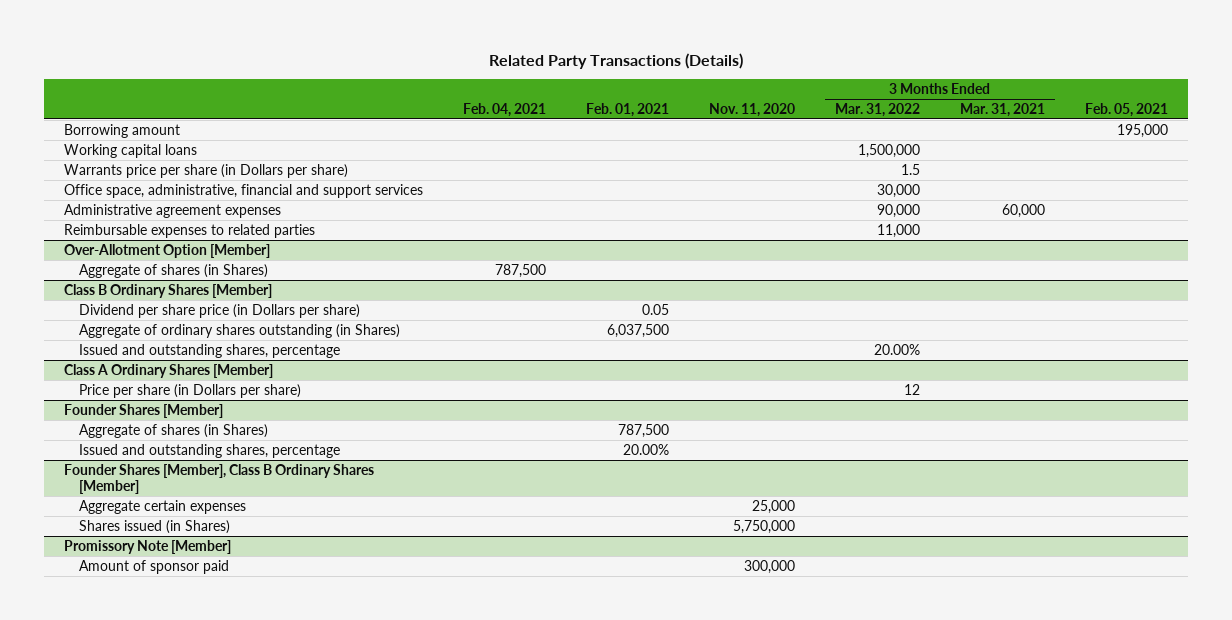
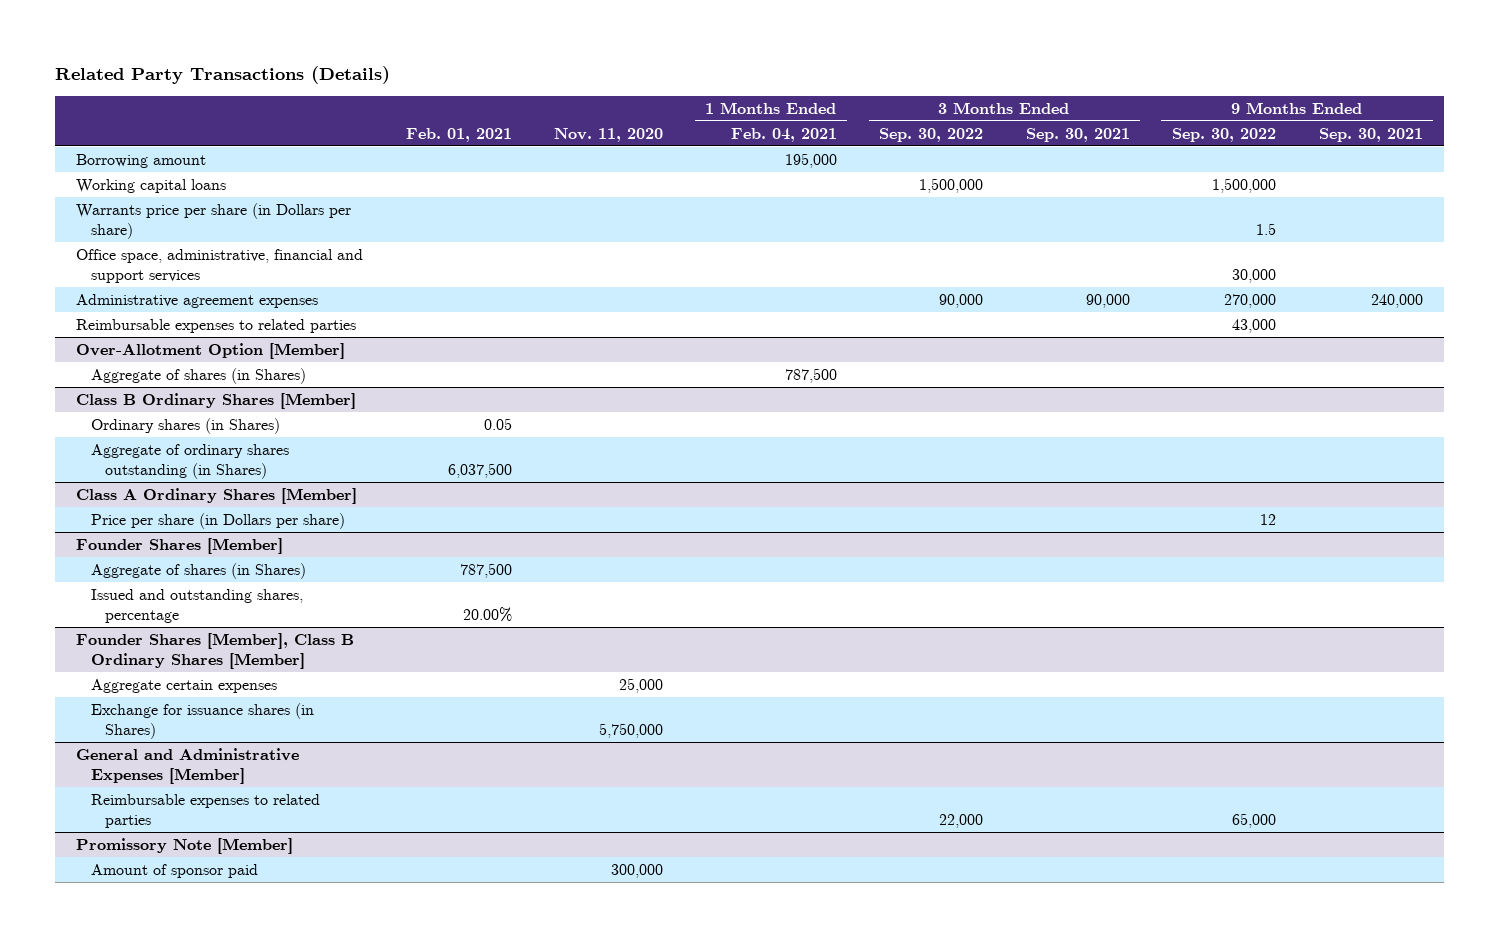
- | Feb. 04, 2021 | Feb. 01, 2021 | Nov. 11, 2020 | 3 Months Ended Mar. 31, 2022 | 3 Months Ended Mar. 31, 2021 | Feb. 05, 2021
+ | Feb. 01, 2021 | Nov. 11, 2020 | 1 Months Ended Feb. 04, 2021 | 3 Months Ended Sep. 30, 2022 | 3 Months Ended Sep. 30, 2021 | 9 Months Ended Sep. 30, 2022 | 9 Months Ended Sep. 30, 2021
@ Class B Ordinary Shares [Member]
- Dividend per share price (in Dollars per share) | | 0.05 | | | |
+ Ordinary shares (in Shares) | 0.05 | | | | | |
- Issued and outstanding shares, percentage | | | | 20.00% | |
@ Founder Shares [Member], Class B Ordinary Shares [Member]
- Shares issued (in Shares) | | | 5,750,000 | | |
+ Exchange for issuance shares (in Shares) | | 5,750,000 | | | | |
+ General and Administrative Expenses [Member]
+ Reimbursable expenses to related parties | | | | 22,000 | | 65,000 |

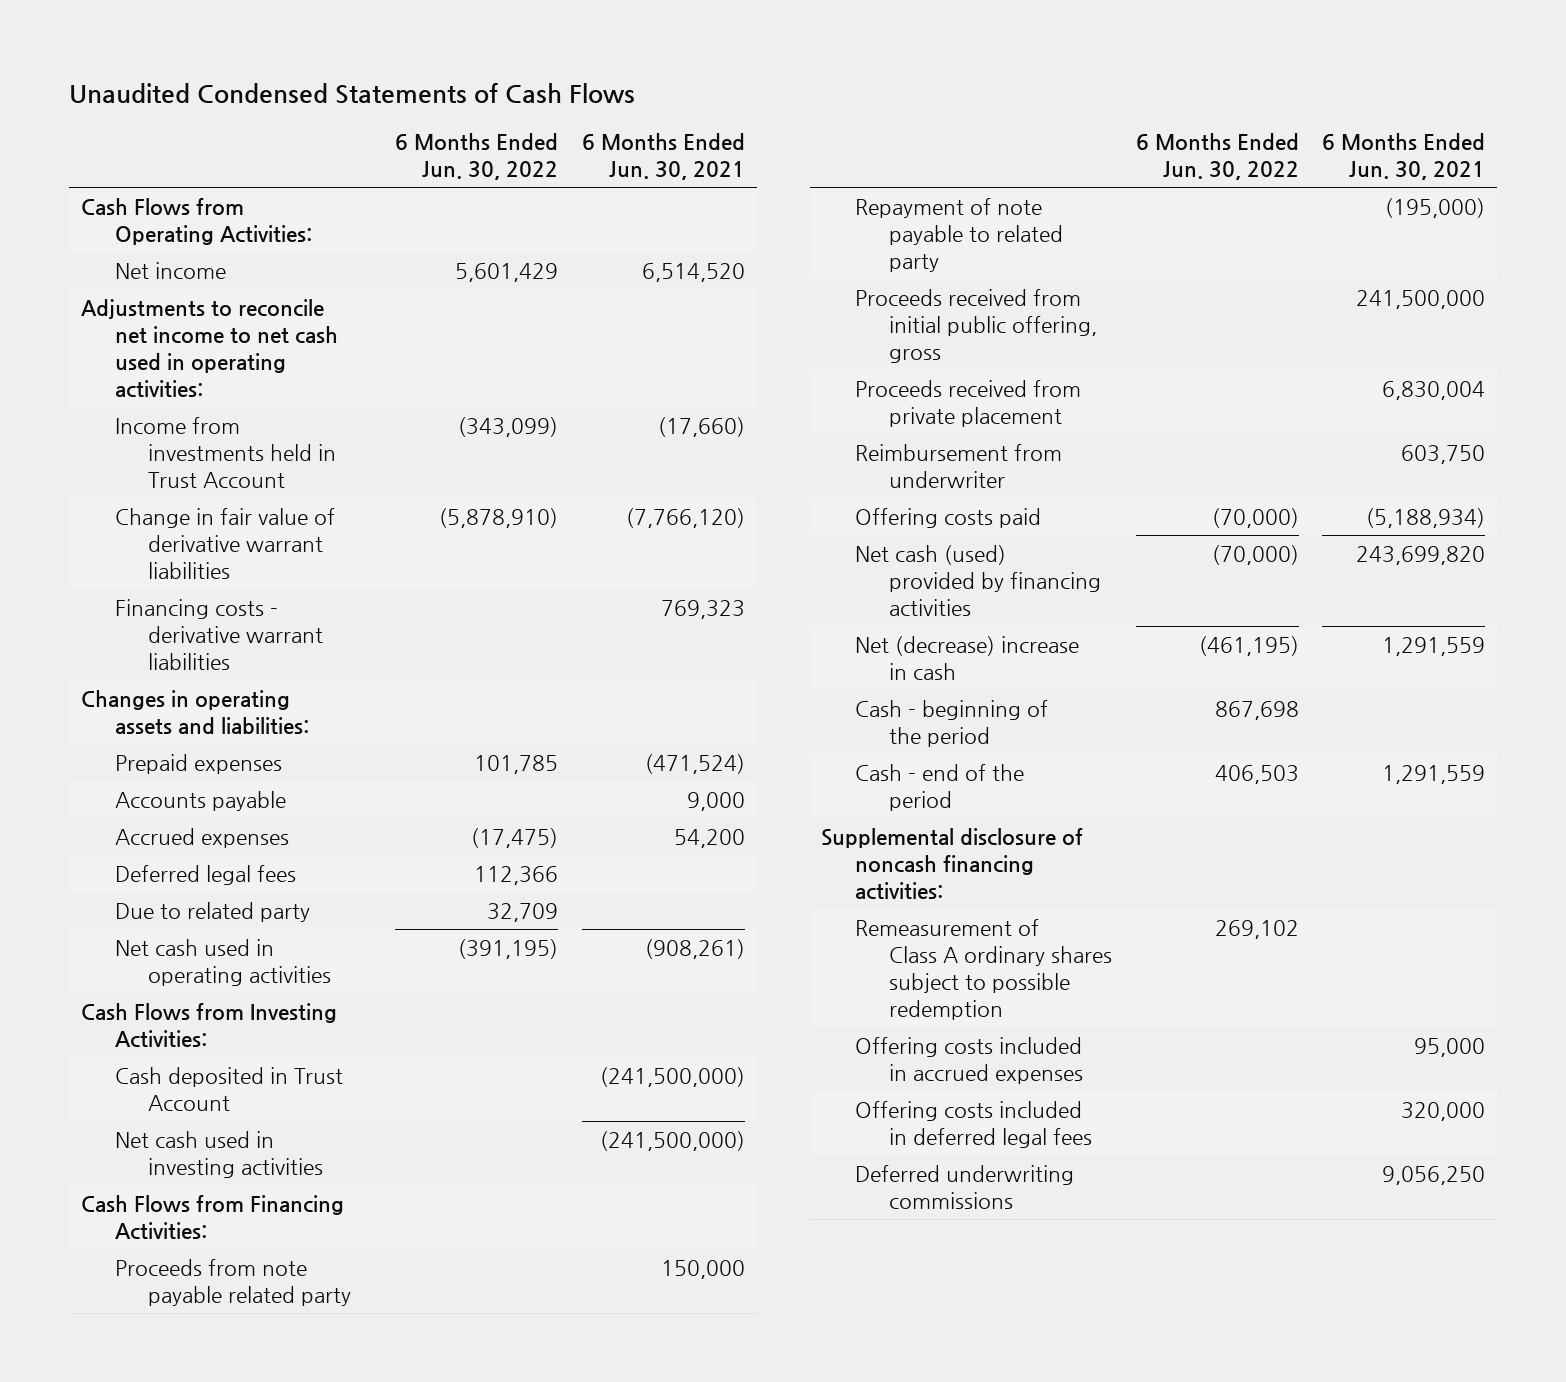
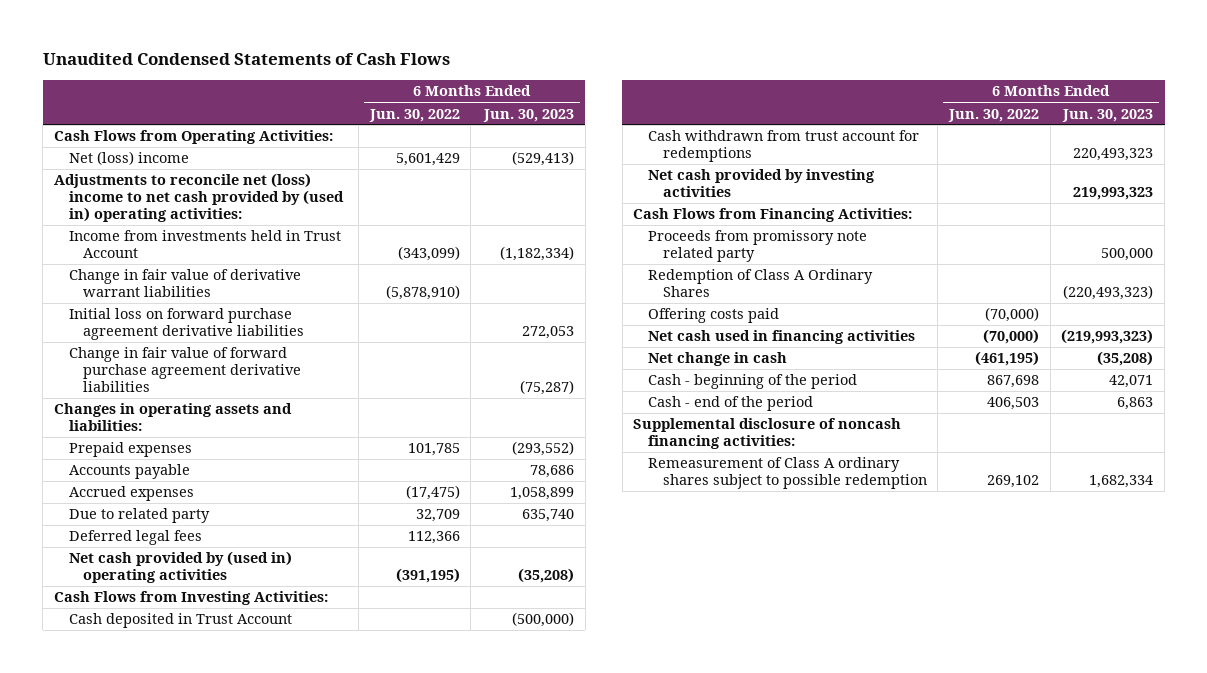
- | 6 Months Ended Jun. 30, 2022 | 6 Months Ended Jun. 30, 2021
+ | 6 Months Ended Jun. 30, 2022 | 6 Months Ended Jun. 30, 2023
- Net income | 5,601,429 | 6,514,520
- Adjustments to reconcile net income to net cash used in operating activities:
+ Net (loss) income | 5,601,429 | (529,413)
+ Adjustments to reconcile net (loss) income to net cash provided by (used in) operating activities:
- Financing costs - derivative warrant liabilities | | 769,323
+ Initial loss on forward purchase agreement derivative liabilities | | 272,053
+ Change in fair value of forward purchase agreement derivative liabilities | | (75,287)
- Net cash used in operating activities | (391,195) | (908,261)
moved down: Deferred legal fees | 112,366 |
+ Net cash provided by (used in) operating activities | (391,195) | (35,208)
- Net cash used in investing activities | | (241,500,000)
+ Cash withdrawn from trust account for redemptions | | 220,493,323
+ Net cash provided by investing activities | | 219,993,323
- Proceeds from note payable related party | | 150,000
- Repayment of note payable to related party | | (195,000)
- Proceeds received from initial public offering, gross | | 241,500,000
- Proceeds received from private placement | | 6,830,004
- Reimbursement from underwriter | | 603,750
+ Proceeds from promissory note related party | | 500,000
+ Redemption of Class A Ordinary Shares | | (220,493,323)
- Net cash (used) provided by financing activities | (70,000) | 243,699,820
- Net (decrease) increase in cash | (461,195) | 1,291,559
+ Net cash used in financing activities | (70,000) | (219,993,323)
+ Net change in cash | (461,195) | (35,208)
- Offering costs included in accrued expenses | | 95,000
- Offering costs included in deferred legal fees | | 320,000
- Deferred underwriting commissions | | 9,056,250

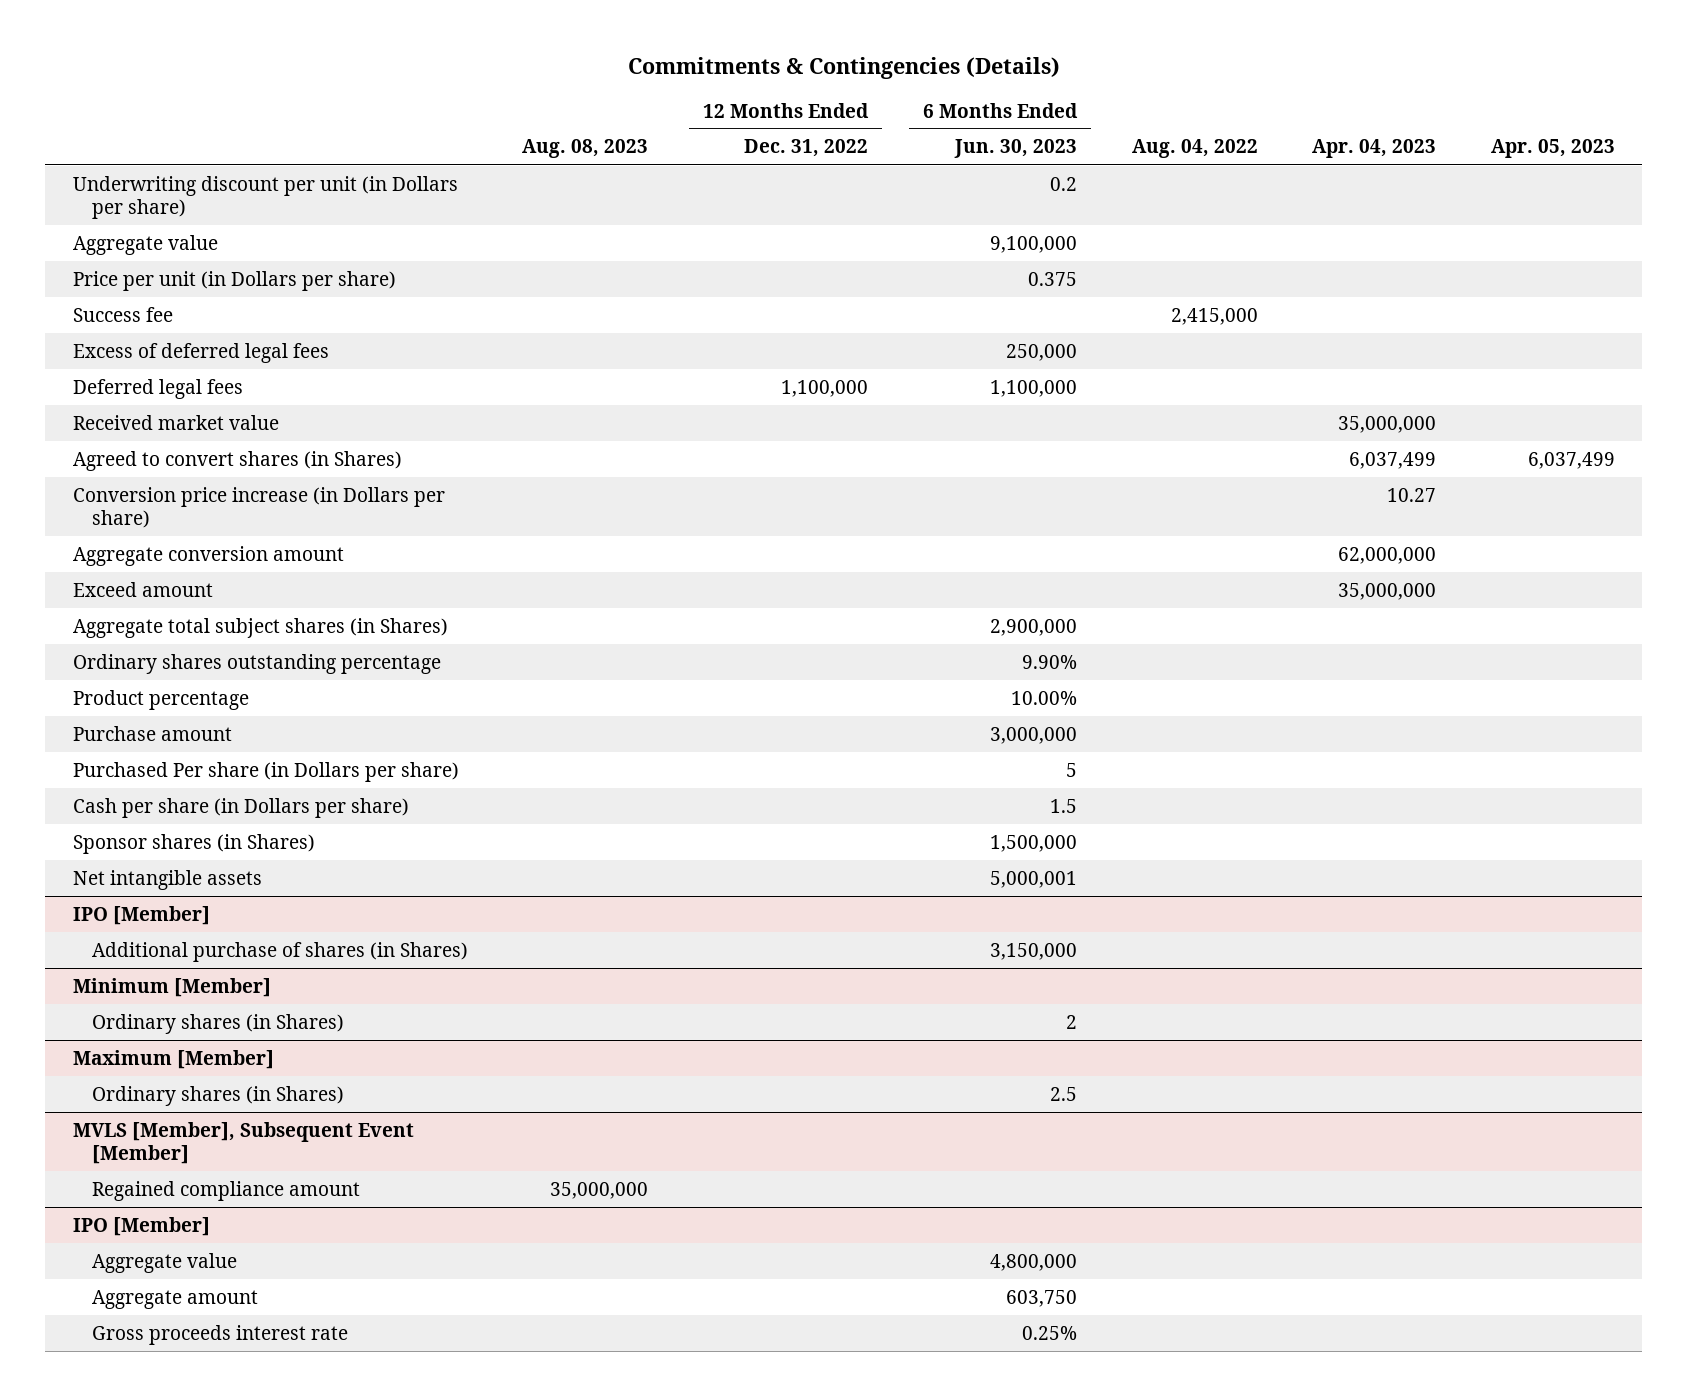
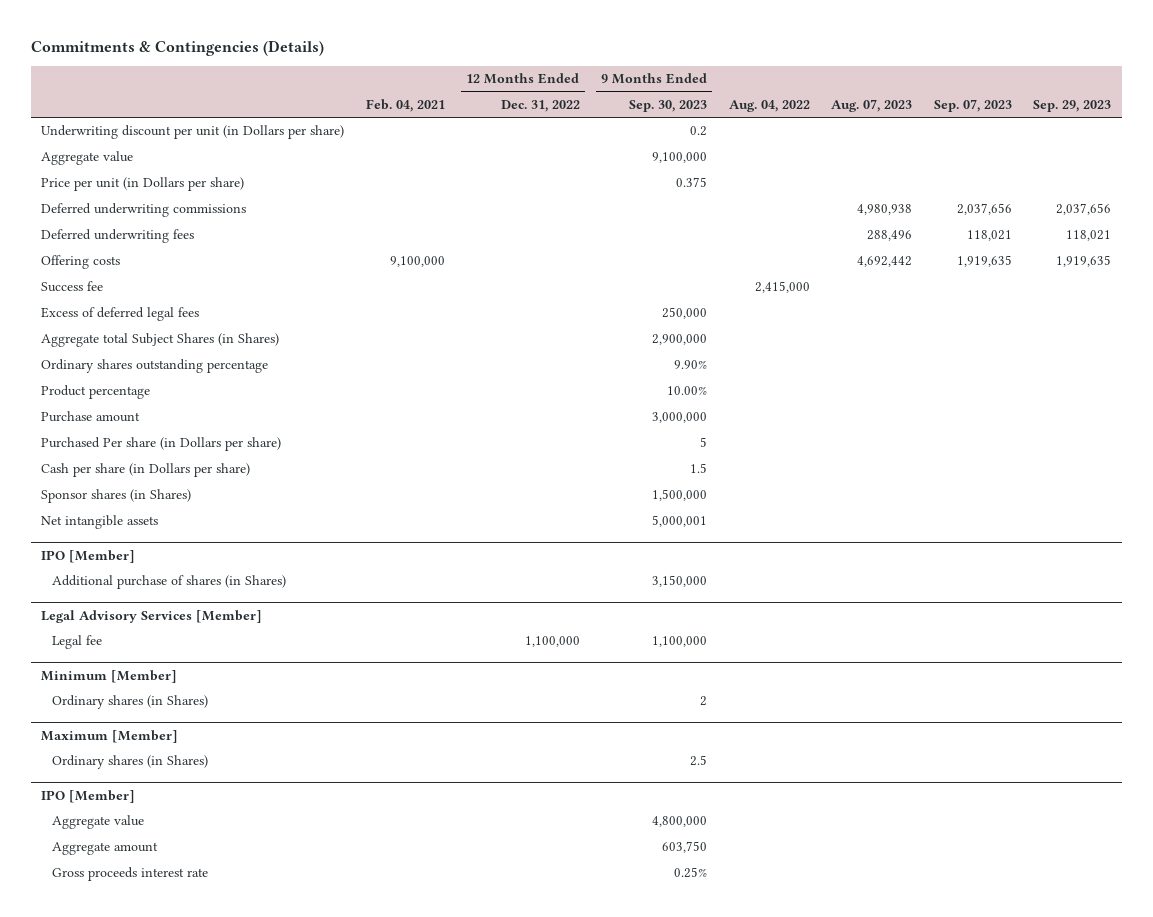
- | Aug. 08, 2023 | 12 Months Ended Dec. 31, 2022 | 6 Months Ended Jun. 30, 2023 | Aug. 04, 2022 | Apr. 04, 2023 | Apr. 05, 2023
+ | Feb. 04, 2021 | 12 Months Ended Dec. 31, 2022 | 9 Months Ended Sep. 30, 2023 | Aug. 04, 2022 | Aug. 07, 2023 | Sep. 07, 2023 | Sep. 29, 2023
+ Deferred underwriting commissions | | | | | 4,980,938 | 2,037,656 | 2,037,656
+ Deferred underwriting fees | | | | | 288,496 | 118,021 | 118,021
+ Offering costs | 9,100,000 | | | | 4,692,442 | 1,919,635 | 1,919,635
- Deferred legal fees | | 1,100,000 | 1,100,000 | | |
- Received market value | | | | | 35,000,000 |
- Agreed to convert shares (in Shares) | | | | | 6,037,499 | 6,037,499
- Conversion price increase (in Dollars per share) | | | | | 10.27 |
- Aggregate conversion amount | | | | | 62,000,000 |
- Exceed amount | | | | | 35,000,000 |
- Aggregate total subject shares (in Shares) | | | 2,900,000 | | |
+ Aggregate total Subject Shares (in Shares) | | | 2,900,000 | | | |
+ Legal Advisory Services [Member]
+ Legal fee | | 1,100,000 | 1,100,000 | | | |
- MVLS [Member], Subsequent Event [Member]
- Regained compliance amount | 35,000,000 | | | | |

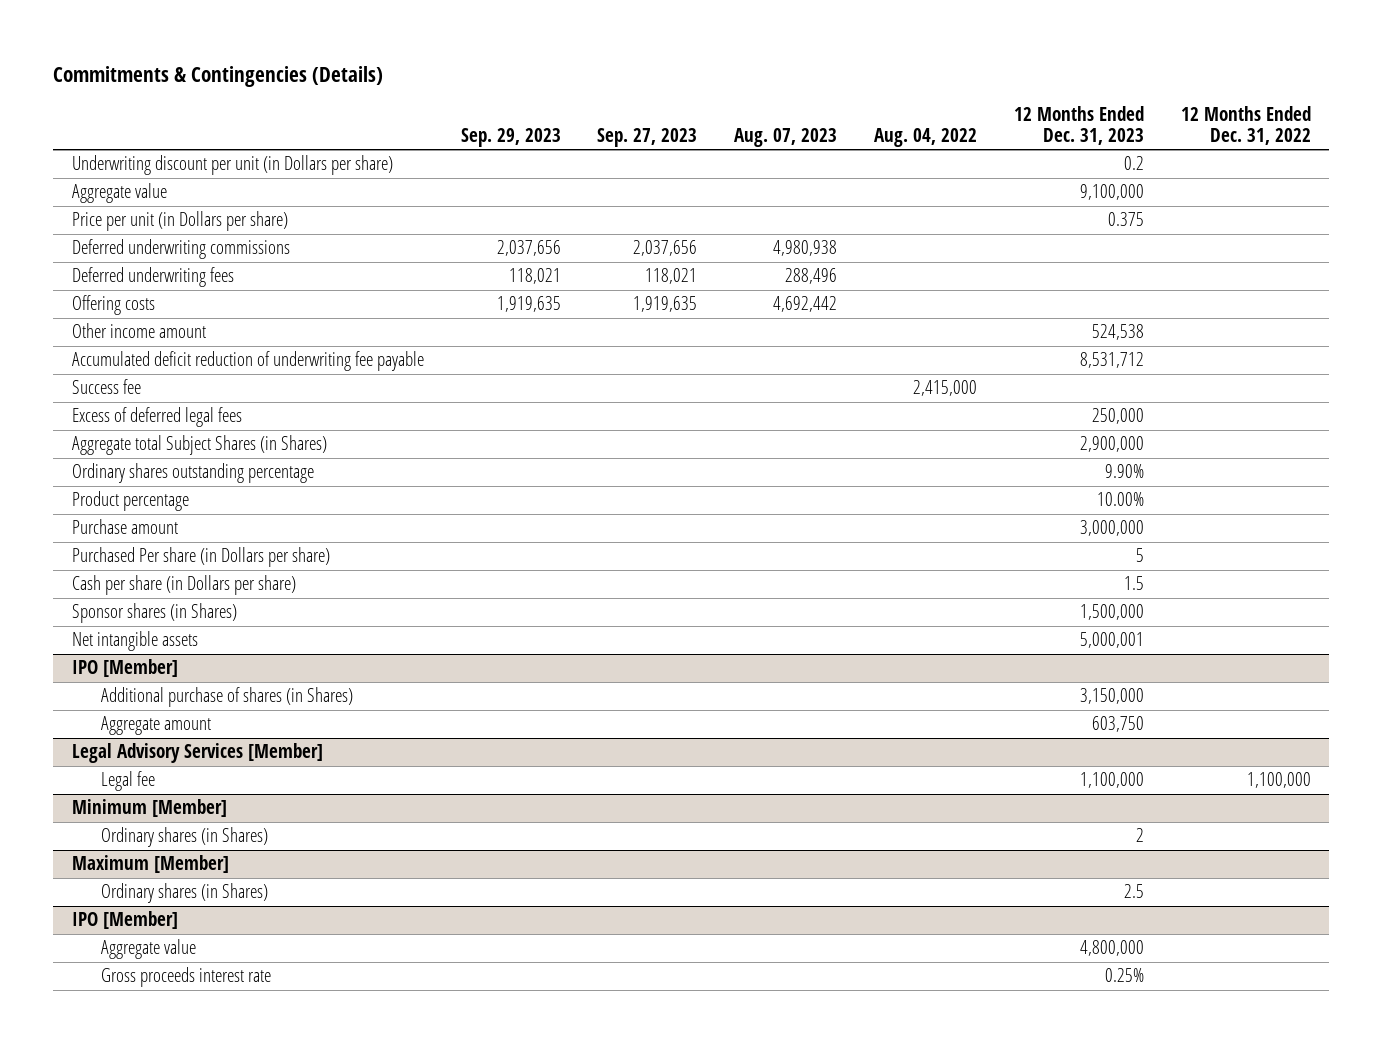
- | Feb. 04, 2021 | 12 Months Ended Dec. 31, 2022 | 9 Months Ended Sep. 30, 2023 | Aug. 04, 2022 | Aug. 07, 2023 | Sep. 07, 2023 | Sep. 29, 2023
+ | Sep. 29, 2023 | Sep. 27, 2023 | Aug. 07, 2023 | Aug. 04, 2022 | 12 Months Ended Dec. 31, 2023 | 12 Months Ended Dec. 31, 2022
+ Other income amount | | | | | 524,538 |
+ Accumulated deficit reduction of underwriting fee payable | | | | | 8,531,712 |
@ IPO [Member]
moved up: Aggregate amount | | | | | 603,750 |

